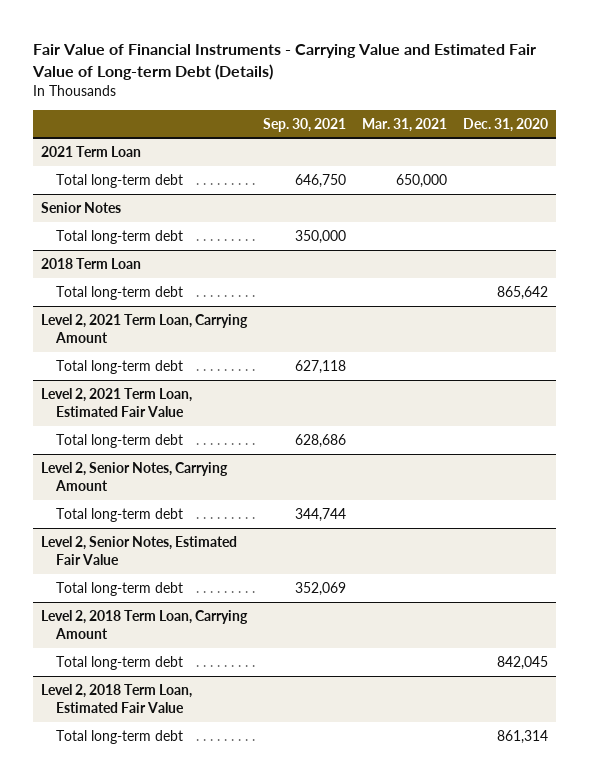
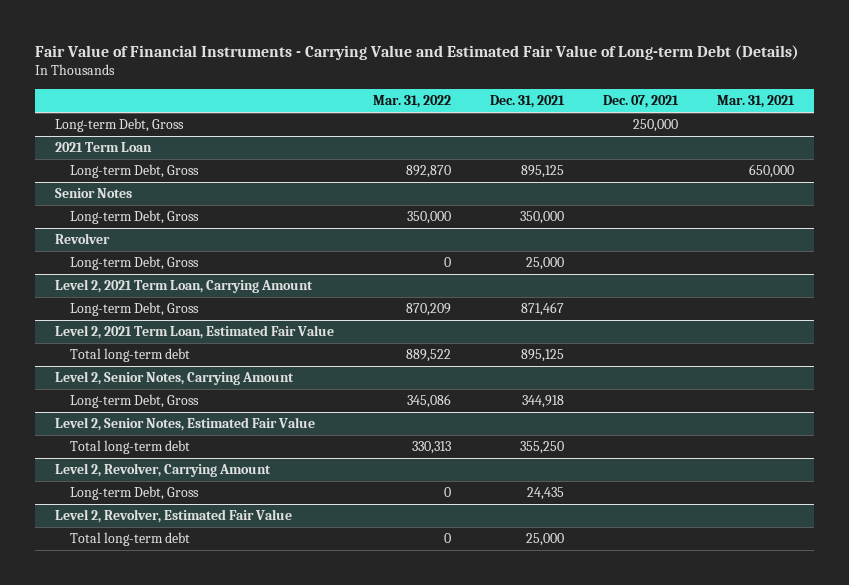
- | Sep. 30, 2021 | Mar. 31, 2021 | Dec. 31, 2020
+ | Mar. 31, 2022 | Dec. 31, 2021 | Dec. 07, 2021 | Mar. 31, 2021
+ Long-term Debt, Gross | | | 250,000 |
@ 2021 Term Loan
- Total long-term debt | 646,750 | 650,000 |
+ Long-term Debt, Gross | 892,870 | 895,125 | | 650,000
@ Senior Notes
- Total long-term debt | 350,000 | |
- 2018 Term Loan
- Total long-term debt | | | 865,642
@ Senior Notes
+ Long-term Debt, Gross | 350,000 | 350,000 | |
+ Revolver
+ Long-term Debt, Gross | 0 | 25,000 | |
@ Level 2, 2021 Term Loan, Carrying Amount
- Total long-term debt | 627,118 | |
+ Long-term Debt, Gross | 870,209 | 871,467 | |
@ Level 2, Senior Notes, Carrying Amount
- Total long-term debt | 344,744 | |
+ Long-term Debt, Gross | 345,086 | 344,918 | |
- Level 2, 2018 Term Loan, Carrying Amount
- Total long-term debt | | | 842,045
- Level 2, 2018 Term Loan, Estimated Fair Value
+ Level 2, Revolver, Carrying Amount
+ Long-term Debt, Gross | 0 | 24,435 | |
+ Level 2, Revolver, Estimated Fair Value

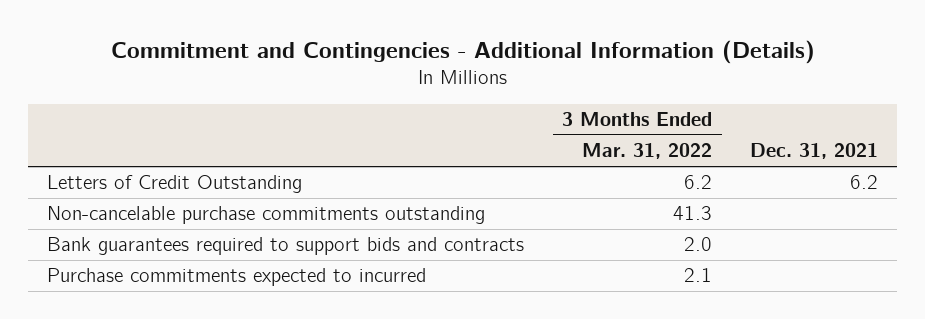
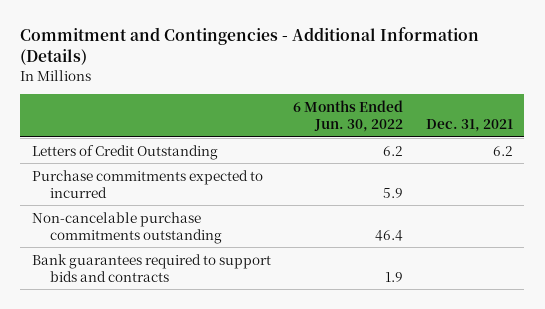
- | 3 Months Ended Mar. 31, 2022 | Dec. 31, 2021
+ | 6 Months Ended Jun. 30, 2022 | Dec. 31, 2021
moved up: Purchase commitments expected to incurred | 5.9 |

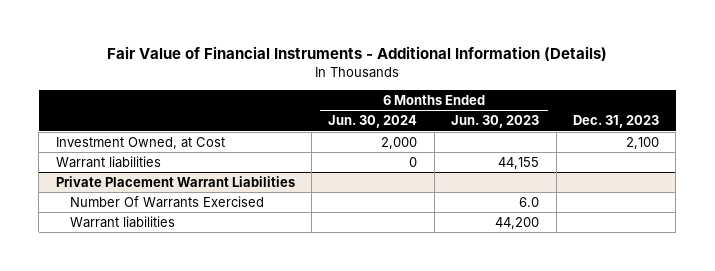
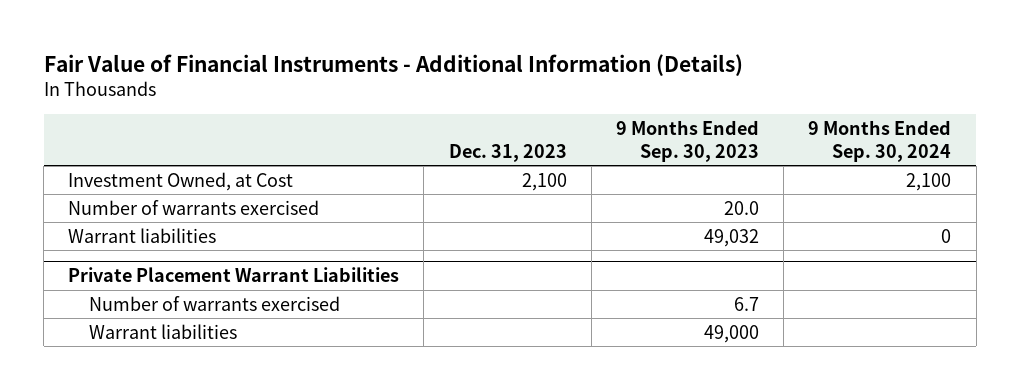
- | 6 Months Ended Jun. 30, 2024 | 6 Months Ended Jun. 30, 2023 | Dec. 31, 2023
+ | Dec. 31, 2023 | 9 Months Ended Sep. 30, 2023 | 9 Months Ended Sep. 30, 2024
+ Number of warrants exercised | | 20.0 |
@ Private Placement Warrant Liabilities
- Number Of Warrants Exercised | | 6.0 |
+ Number of warrants exercised | | 6.7 |

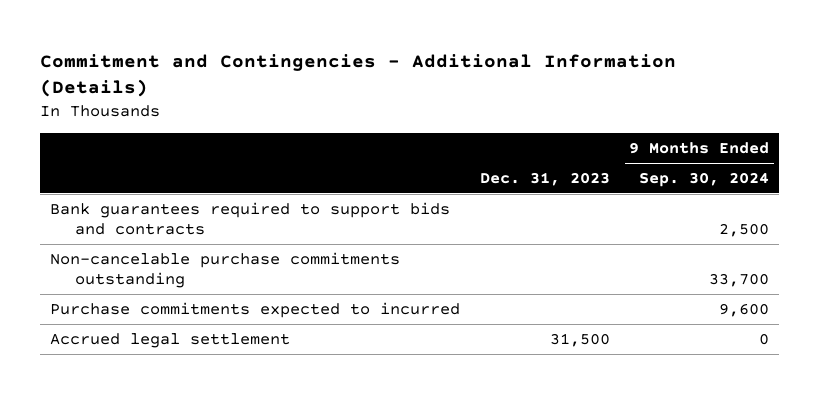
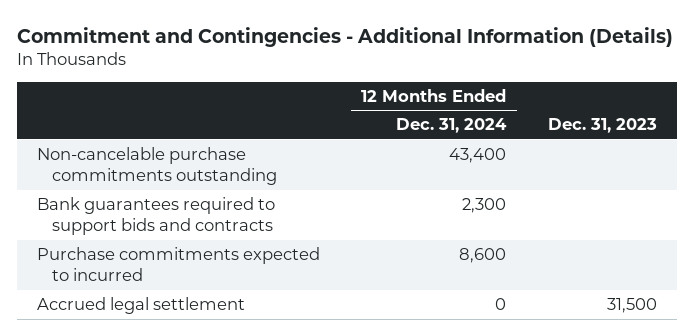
- | Dec. 31, 2023 | 9 Months Ended Sep. 30, 2024
+ | 12 Months Ended Dec. 31, 2024 | Dec. 31, 2023
moved down: Bank guarantees required to support bids and contracts | 2,300 |

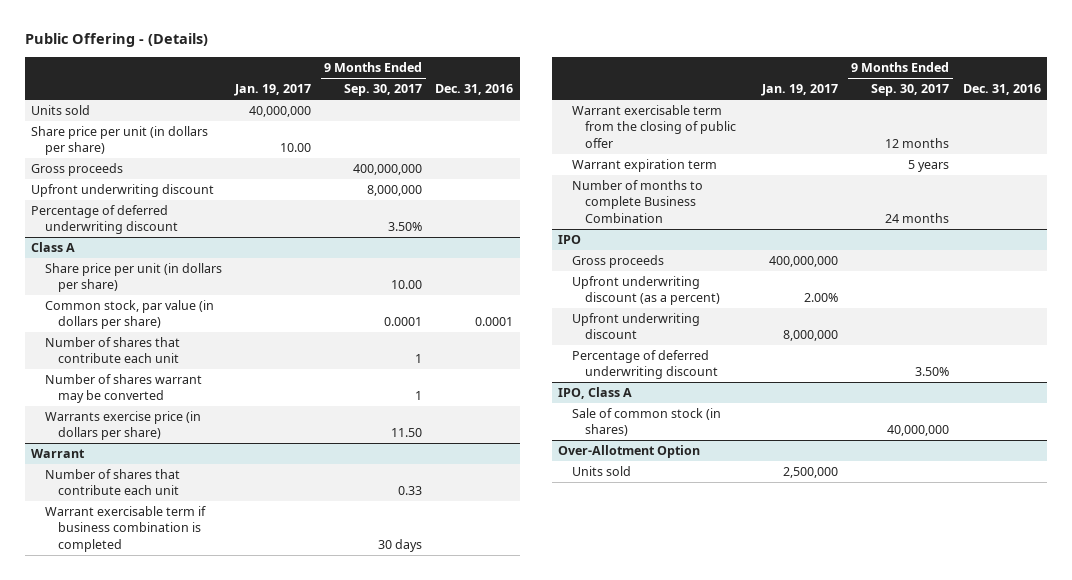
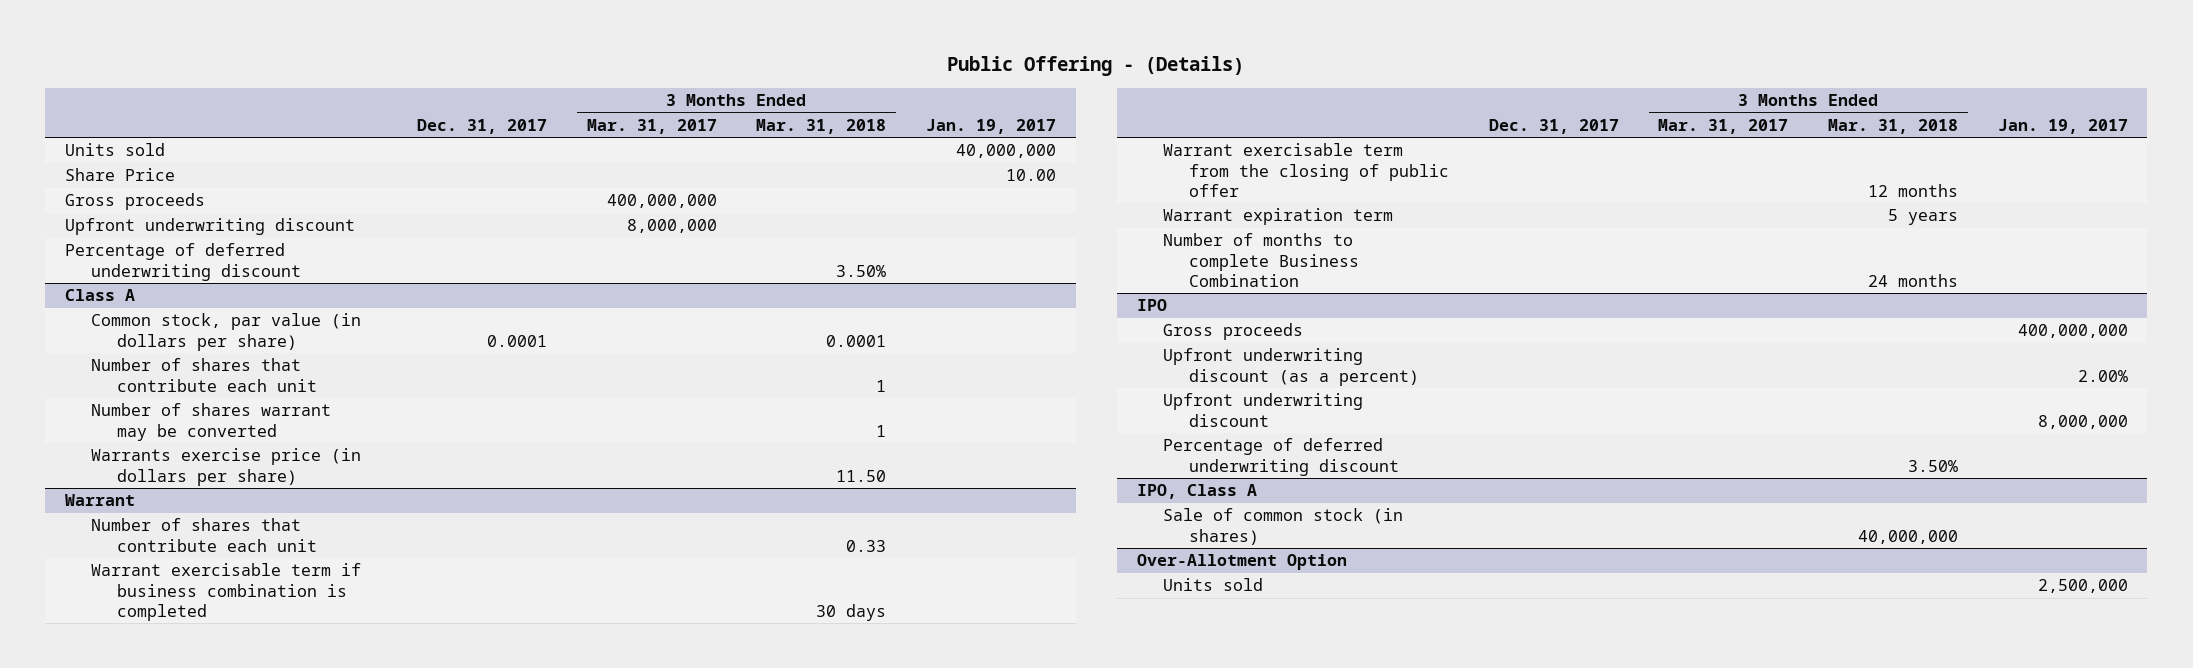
- | Jan. 19, 2017 | 9 Months Ended Sep. 30, 2017 | Dec. 31, 2016
+ | Dec. 31, 2017 | 3 Months Ended Mar. 31, 2017 | 3 Months Ended Mar. 31, 2018 | Jan. 19, 2017
- Share price per unit (in dollars per share) | 10.00 | |
+ Share Price | | | | 10.00
@ Class A
- Share price per unit (in dollars per share) | | 10.00 |

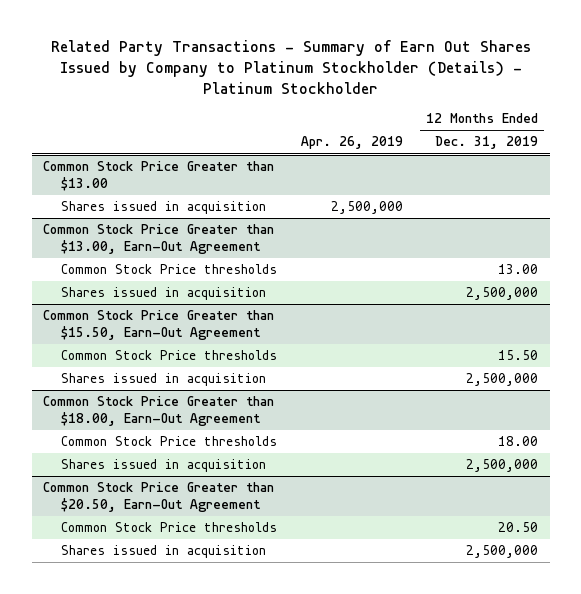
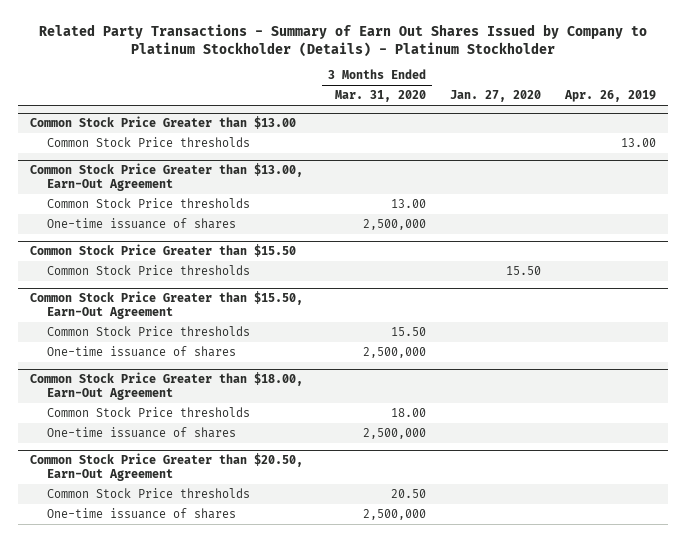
- | Apr. 26, 2019 | 12 Months Ended Dec. 31, 2019
+ | 3 Months Ended Mar. 31, 2020 | Jan. 27, 2020 | Apr. 26, 2019
@ Common Stock Price Greater than $13.00
- Shares issued in acquisition | 2,500,000 |
+ Common Stock Price thresholds | | | 13.00
@ Common Stock Price Greater than $13.00, Earn-Out Agreement
- Shares issued in acquisition | | 2,500,000
+ One-time issuance of shares | 2,500,000 | |
+ Common Stock Price Greater than $15.50
+ Common Stock Price thresholds | | 15.50 |
@ Common Stock Price Greater than $15.50, Earn-Out Agreement
- Shares issued in acquisition | | 2,500,000
+ One-time issuance of shares | 2,500,000 | |
@ Common Stock Price Greater than $18.00, Earn-Out Agreement
- Shares issued in acquisition | | 2,500,000
+ One-time issuance of shares | 2,500,000 | |
@ Common Stock Price Greater than $20.50, Earn-Out Agreement
- Shares issued in acquisition | | 2,500,000
+ One-time issuance of shares | 2,500,000 | |

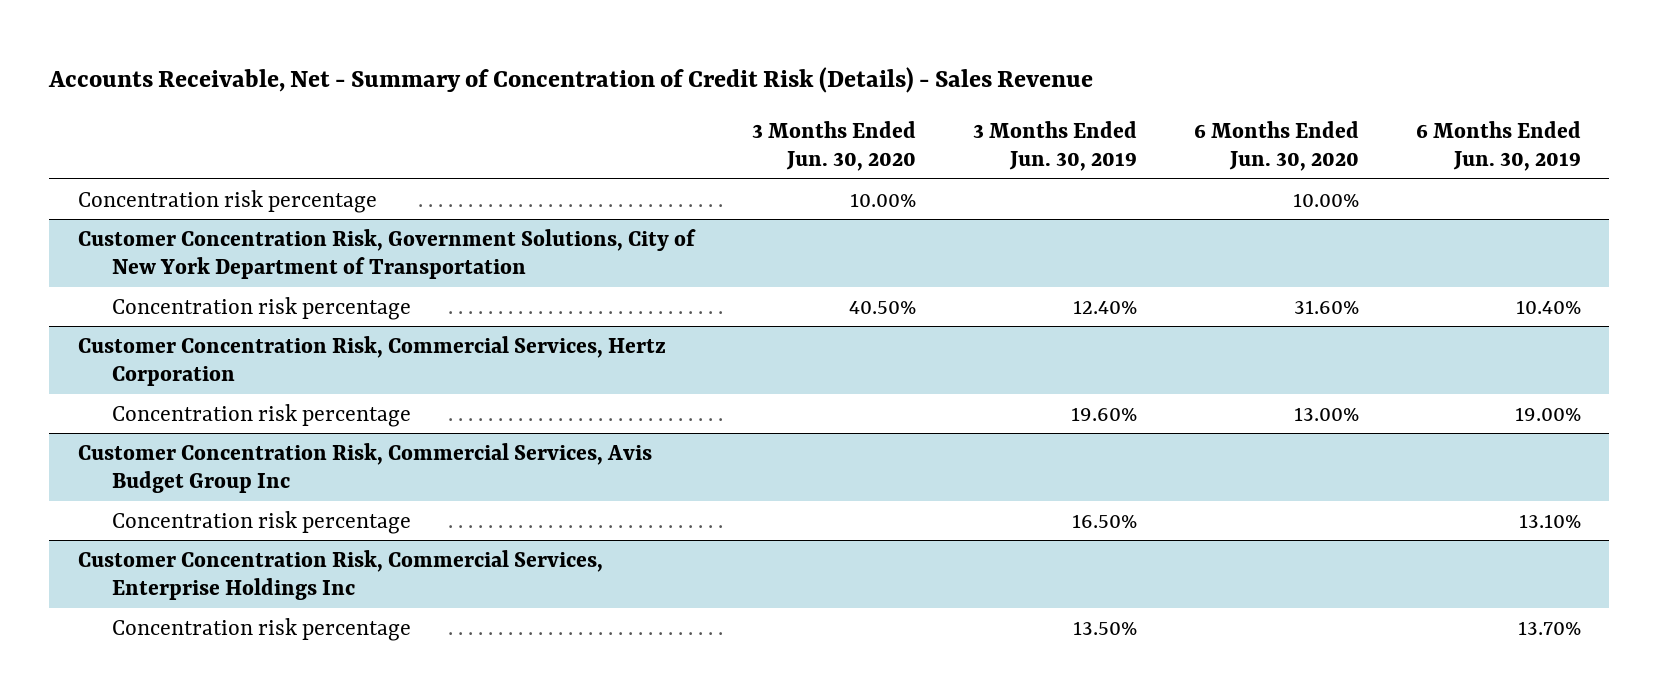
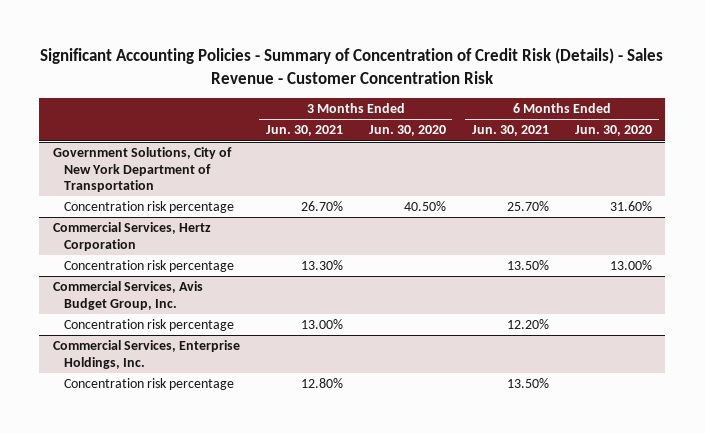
- Accounts Receivable, Net - Summary of Concentration of Credit Risk (Details) - Sales Revenue
+ Significant Accounting Policies - Summary of Concentration of Credit Risk (Details) - Sales Revenue - Customer Concentration Risk
- | 3 Months Ended Jun. 30, 2020 | 3 Months Ended Jun. 30, 2019 | 6 Months Ended Jun. 30, 2020 | 6 Months Ended Jun. 30, 2019
+ | 3 Months Ended Jun. 30, 2021 | 3 Months Ended Jun. 30, 2020 | 6 Months Ended Jun. 30, 2021 | 6 Months Ended Jun. 30, 2020
- Concentration risk percentage | 10.00% | | 10.00% |
- Customer Concentration Risk, Government Solutions, City of New York Department of Transportation
+ Government Solutions, City of New York Department of Transportation
- Customer Concentration Risk, Commercial Services, Hertz Corporation
+ Commercial Services, Hertz Corporation
- Customer Concentration Risk, Commercial Services, Avis Budget Group Inc
+ Commercial Services, Avis Budget Group, Inc.
- Customer Concentration Risk, Commercial Services, Enterprise Holdings Inc
+ Commercial Services, Enterprise Holdings, Inc.

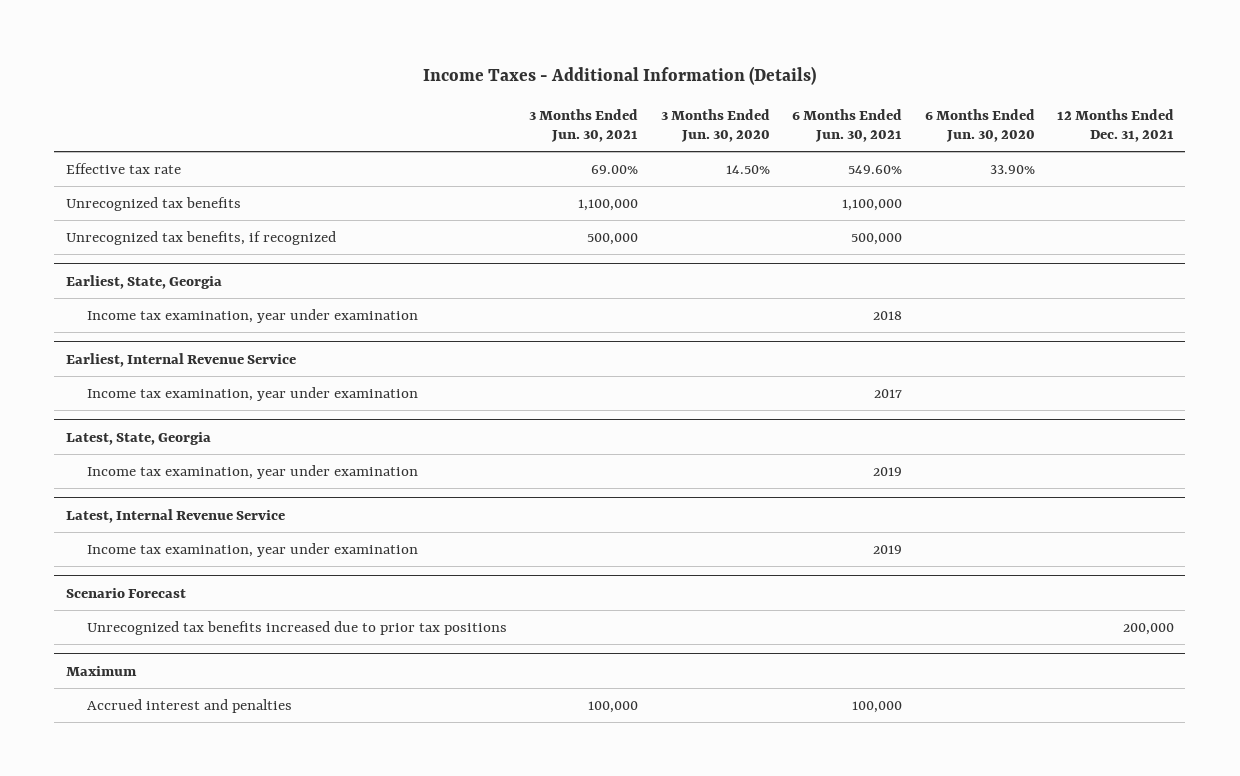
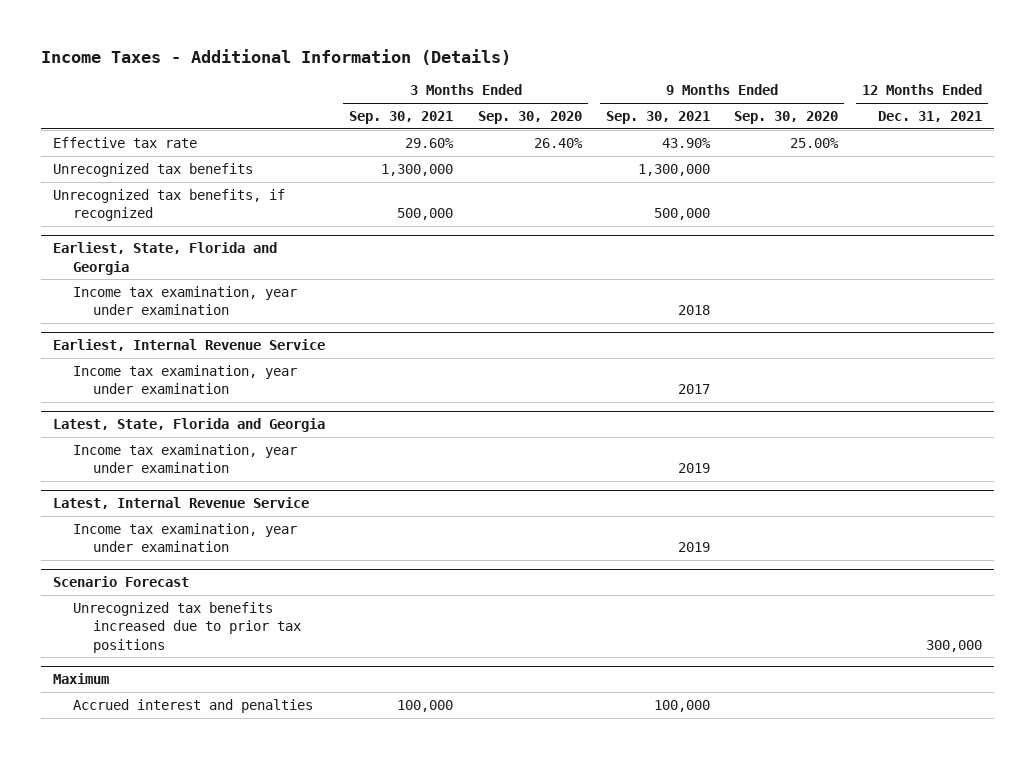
- | 3 Months Ended Jun. 30, 2021 | 3 Months Ended Jun. 30, 2020 | 6 Months Ended Jun. 30, 2021 | 6 Months Ended Jun. 30, 2020 | 12 Months Ended Dec. 31, 2021
+ | 3 Months Ended Sep. 30, 2021 | 3 Months Ended Sep. 30, 2020 | 9 Months Ended Sep. 30, 2021 | 9 Months Ended Sep. 30, 2020 | 12 Months Ended Dec. 31, 2021
- Earliest, State, Georgia
+ Earliest, State, Florida and Georgia
- Latest, State, Georgia
+ Latest, State, Florida and Georgia
@ Scenario Forecast
- Unrecognized tax benefits increased due to prior tax positions | | | | | 200,000
+ Unrecognized tax benefits increased due to prior tax positions | | | | | 300,000

